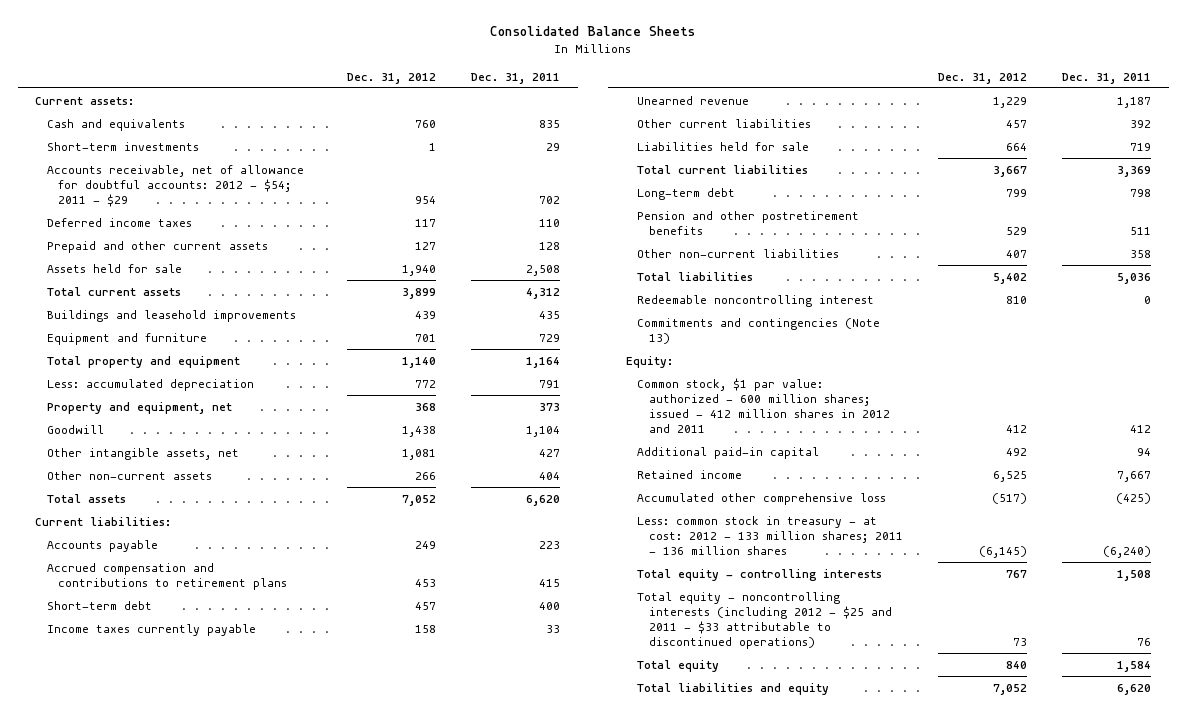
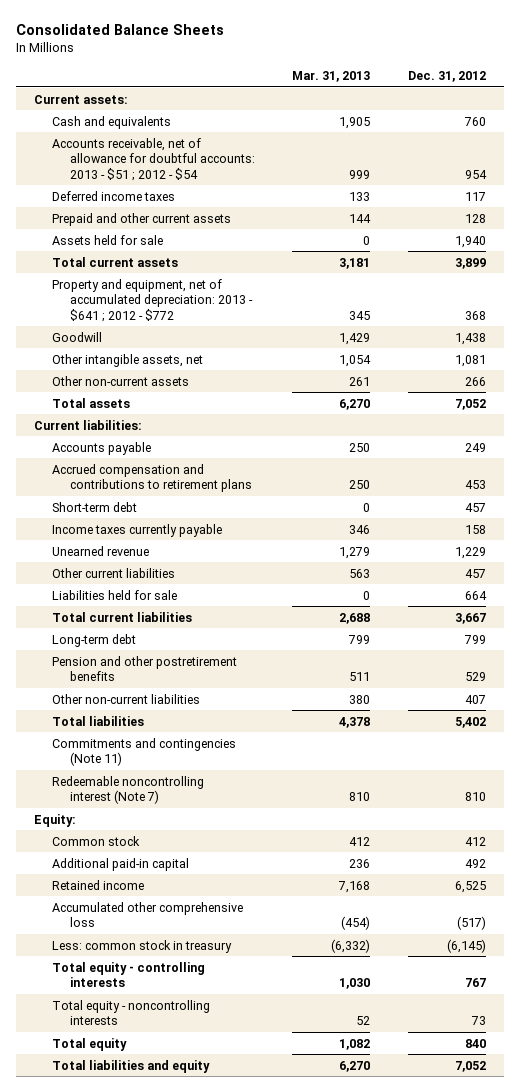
- | Dec. 31, 2012 | Dec. 31, 2011
+ | Mar. 31, 2013 | Dec. 31, 2012
- Short-term investments | 1 | 29
- Accounts receivable, net of allowance for doubtful accounts: 2012 - $54; 2011 - $29 | 954 | 702
+ Accounts receivable, net of allowance for doubtful accounts: 2013 - $51 ; 2012 - $54 | 999 | 954
- Prepaid and other current assets | 127 | 128
+ Prepaid and other current assets | 144 | 128
- Buildings and leasehold improvements | 439 | 435
- Equipment and furniture | 701 | 729
- Total property and equipment | 1,140 | 1,164
- Less: accumulated depreciation | 772 | 791
- Property and equipment, net | 368 | 373
+ Property and equipment, net of accumulated depreciation: 2013 - $641 ; 2012 - $772 | 345 | 368
- Redeemable noncontrolling interest | 810 | 0
- Commitments and contingencies (Note 13)
+ Commitments and contingencies (Note 11)
+ Redeemable noncontrolling interest (Note 7) | 810 | 810
- Common stock, $1 par value: authorized - 600 million shares; issued - 412 million shares in 2012 and 2011 | 412 | 412
+ Common stock | 412 | 412
- Less: common stock in treasury - at cost: 2012 - 133 million shares; 2011 - 136 million shares | (6,145) | (6,240)
+ Less: common stock in treasury | (6,332) | (6,145)
- Total equity - noncontrolling interests (including 2012 - $25 and 2011 - $33 attributable to discontinued operations) | 73 | 76
+ Total equity - noncontrolling interests | 52 | 73

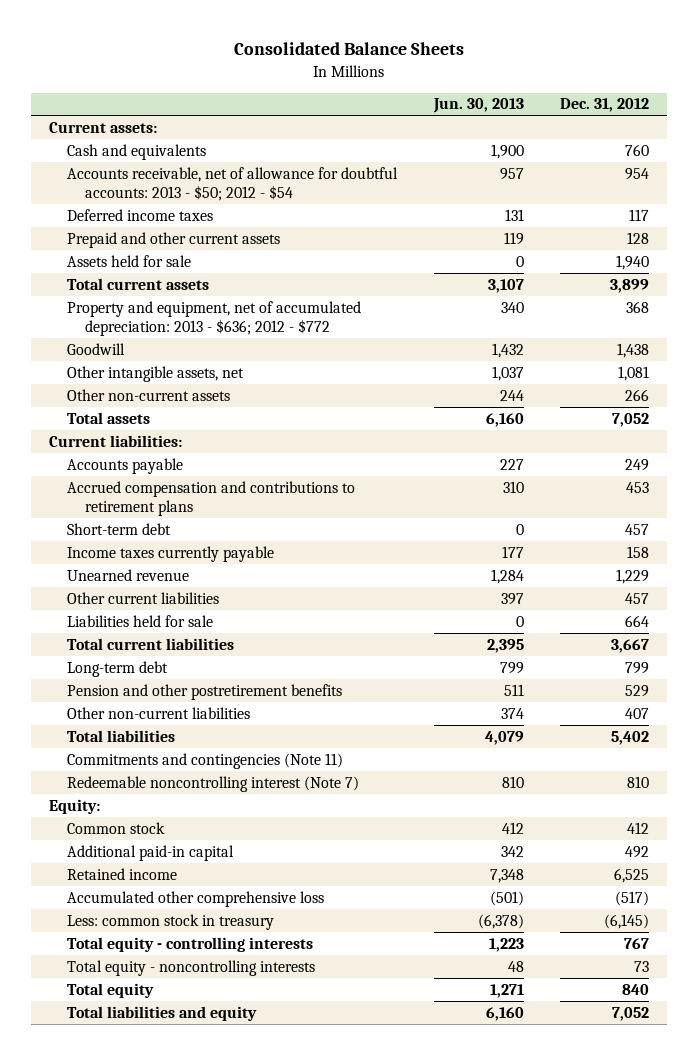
- | Mar. 31, 2013 | Dec. 31, 2012
+ | Jun. 30, 2013 | Dec. 31, 2012
- Accounts receivable, net of allowance for doubtful accounts: 2013 - $51 ; 2012 - $54 | 999 | 954
+ Accounts receivable, net of allowance for doubtful accounts: 2013 - $50; 2012 - $54 | 957 | 954
- Property and equipment, net of accumulated depreciation: 2013 - $641 ; 2012 - $772 | 345 | 368
+ Property and equipment, net of accumulated depreciation: 2013 - $636; 2012 - $772 | 340 | 368

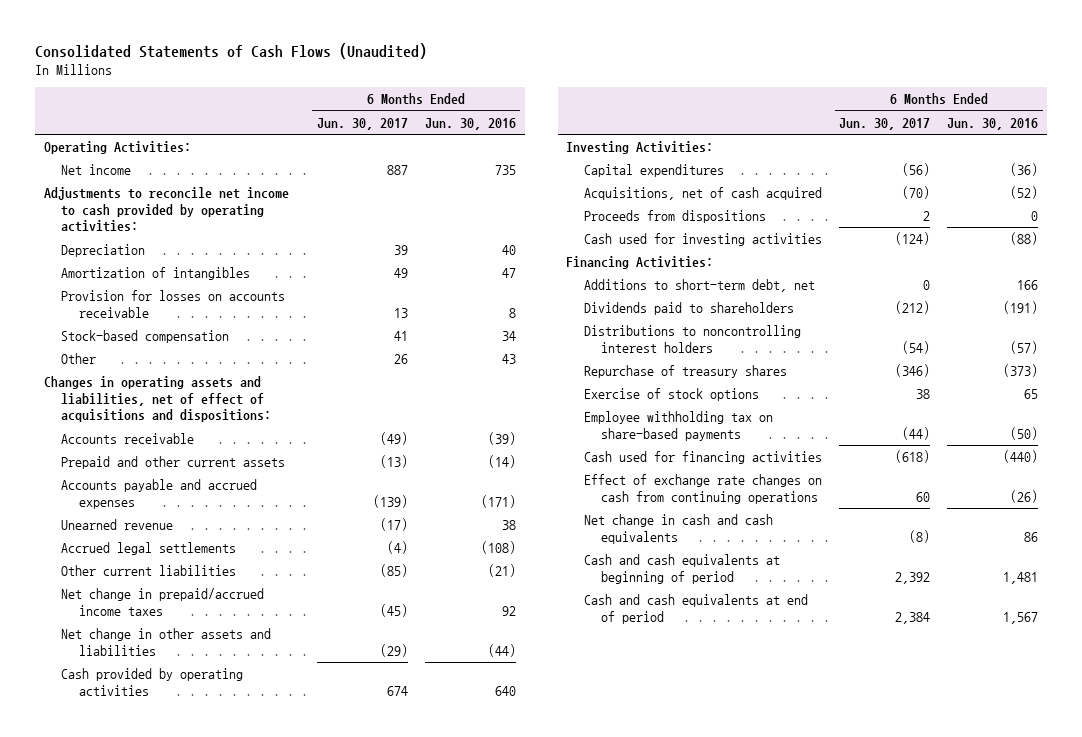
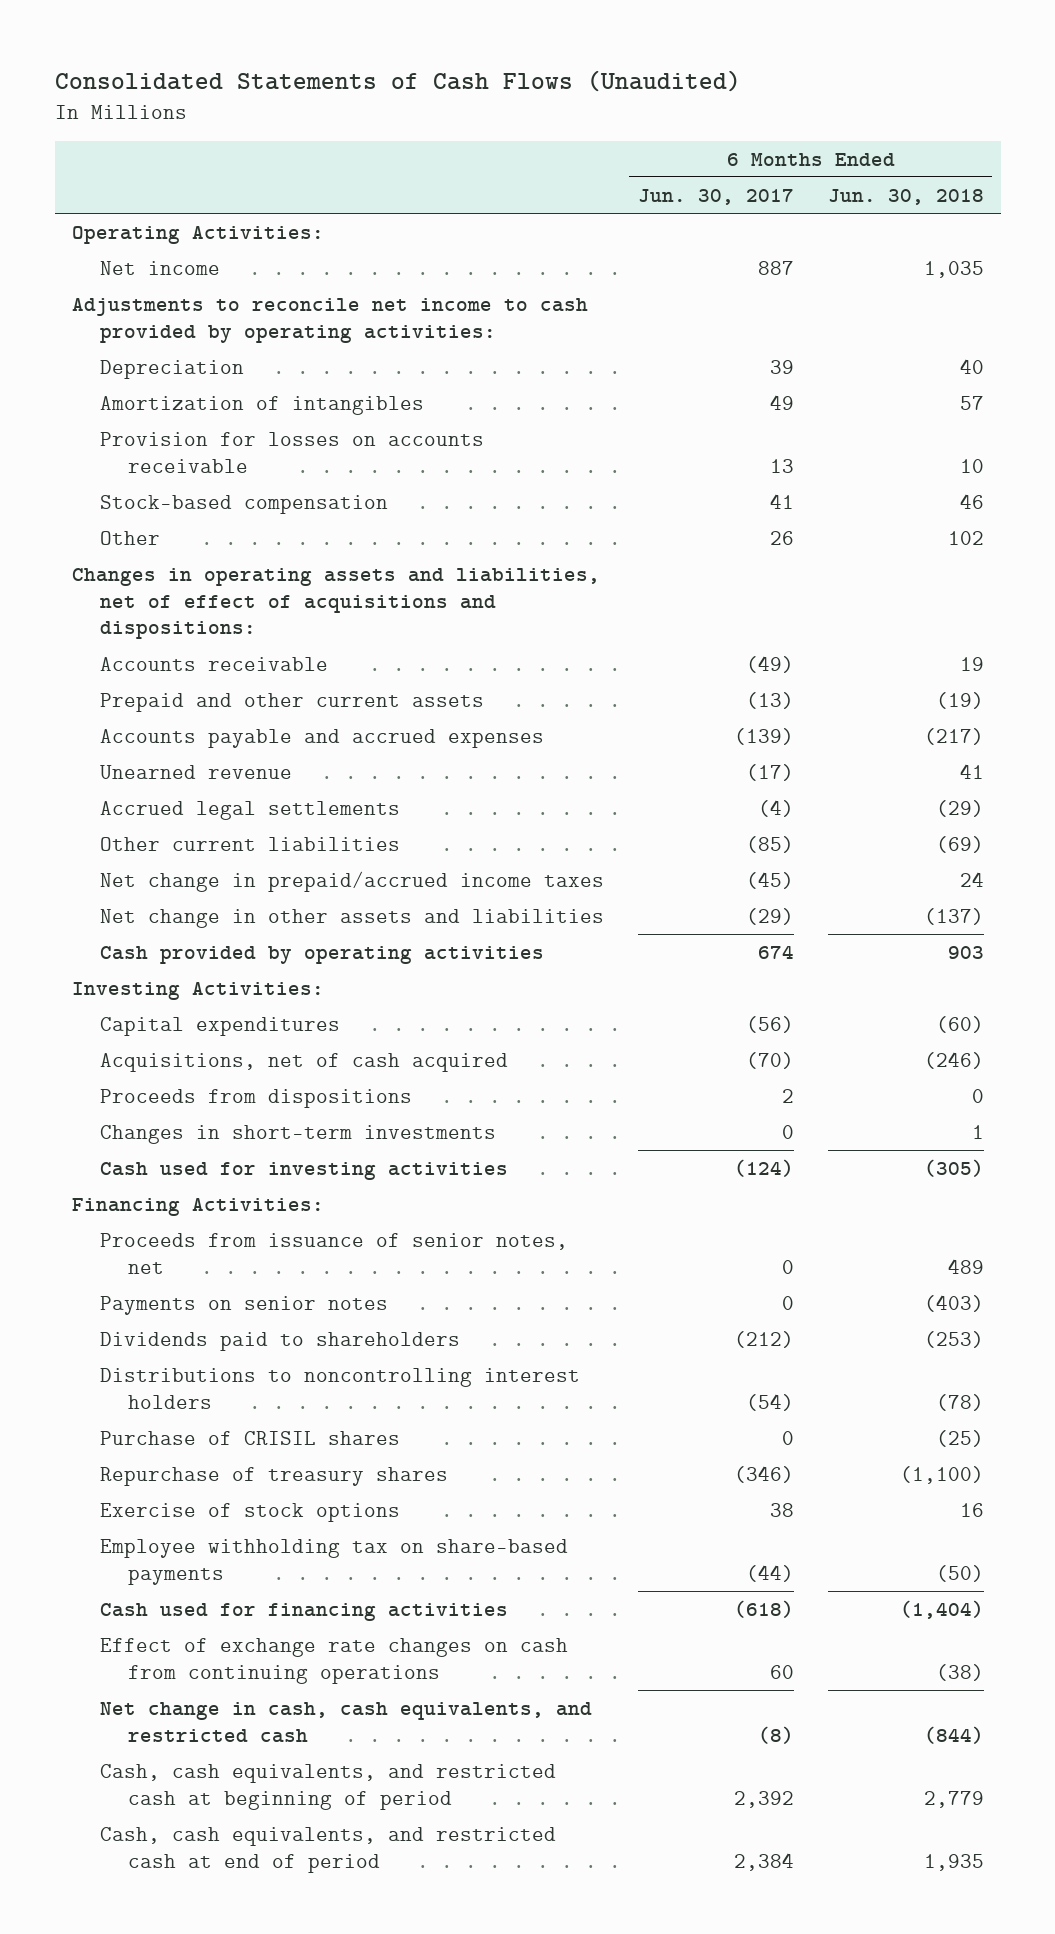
- | 6 Months Ended Jun. 30, 2017 | 6 Months Ended Jun. 30, 2016
+ | 6 Months Ended Jun. 30, 2017 | 6 Months Ended Jun. 30, 2018
+ Changes in short-term investments | 0 | 1
- Additions to short-term debt, net | 0 | 166
+ Proceeds from issuance of senior notes, net | 0 | 489
+ Payments on senior notes | 0 | (403)
+ Purchase of CRISIL shares | 0 | (25)
- Net change in cash and cash equivalents | (8) | 86
- Cash and cash equivalents at beginning of period | 2,392 | 1,481
- Cash and cash equivalents at end of period | 2,384 | 1,567
+ Net change in cash, cash equivalents, and restricted cash | (8) | (844)
+ Cash, cash equivalents, and restricted cash at beginning of period | 2,392 | 2,779
+ Cash, cash equivalents, and restricted cash at end of period | 2,384 | 1,935

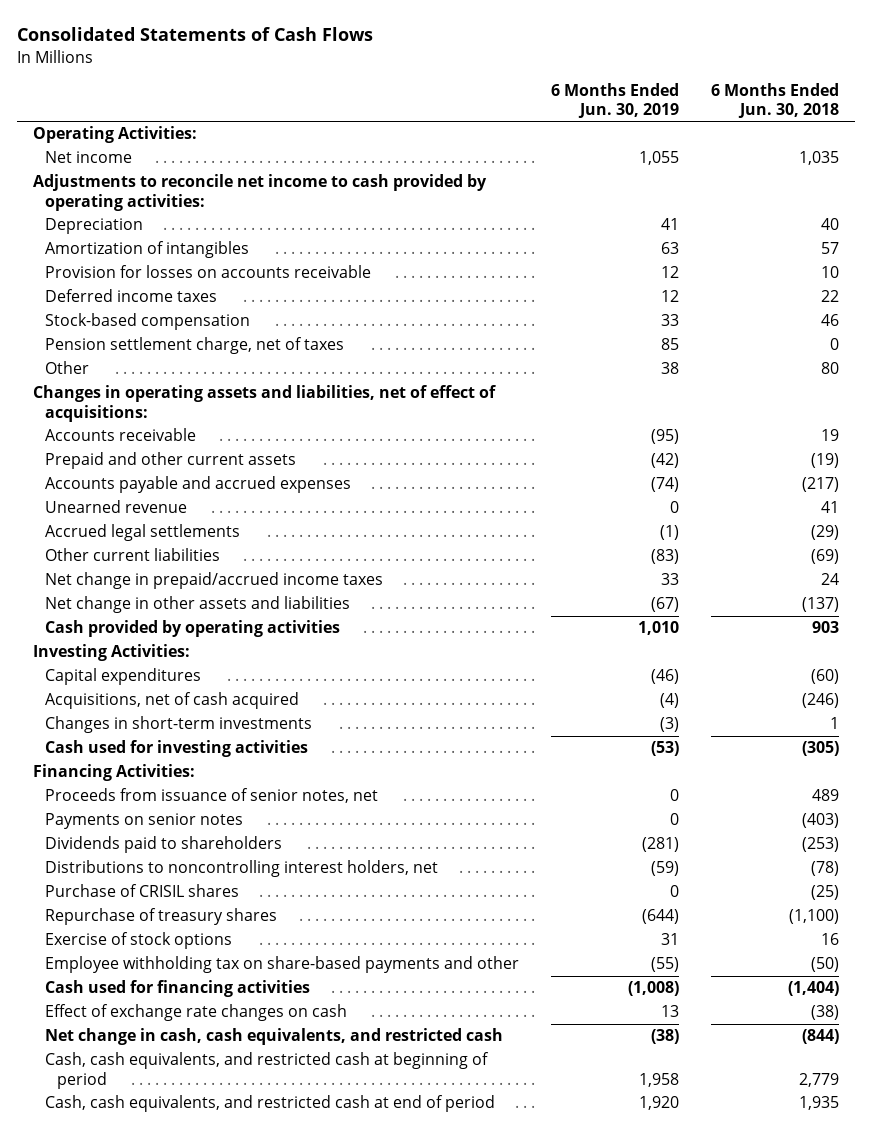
- Consolidated Statements of Cash Flows (Unaudited)
+ Consolidated Statements of Cash Flows
- | 6 Months Ended Jun. 30, 2017 | 6 Months Ended Jun. 30, 2018
+ | 6 Months Ended Jun. 30, 2019 | 6 Months Ended Jun. 30, 2018
+ Deferred income taxes | 12 | 22
- Other | 26 | 102
- Changes in operating assets and liabilities, net of effect of acquisitions and dispositions:
+ Pension settlement charge, net of taxes | 85 | 0
+ Other | 38 | 80
+ Changes in operating assets and liabilities, net of effect of acquisitions:
- Proceeds from dispositions | 2 | 0
- Distributions to noncontrolling interest holders | (54) | (78)
+ Distributions to noncontrolling interest holders, net | (59) | (78)
- Employee withholding tax on share-based payments | (44) | (50)
+ Employee withholding tax on share-based payments and other | (55) | (50)
- Effect of exchange rate changes on cash from continuing operations | 60 | (38)
+ Effect of exchange rate changes on cash | 13 | (38)

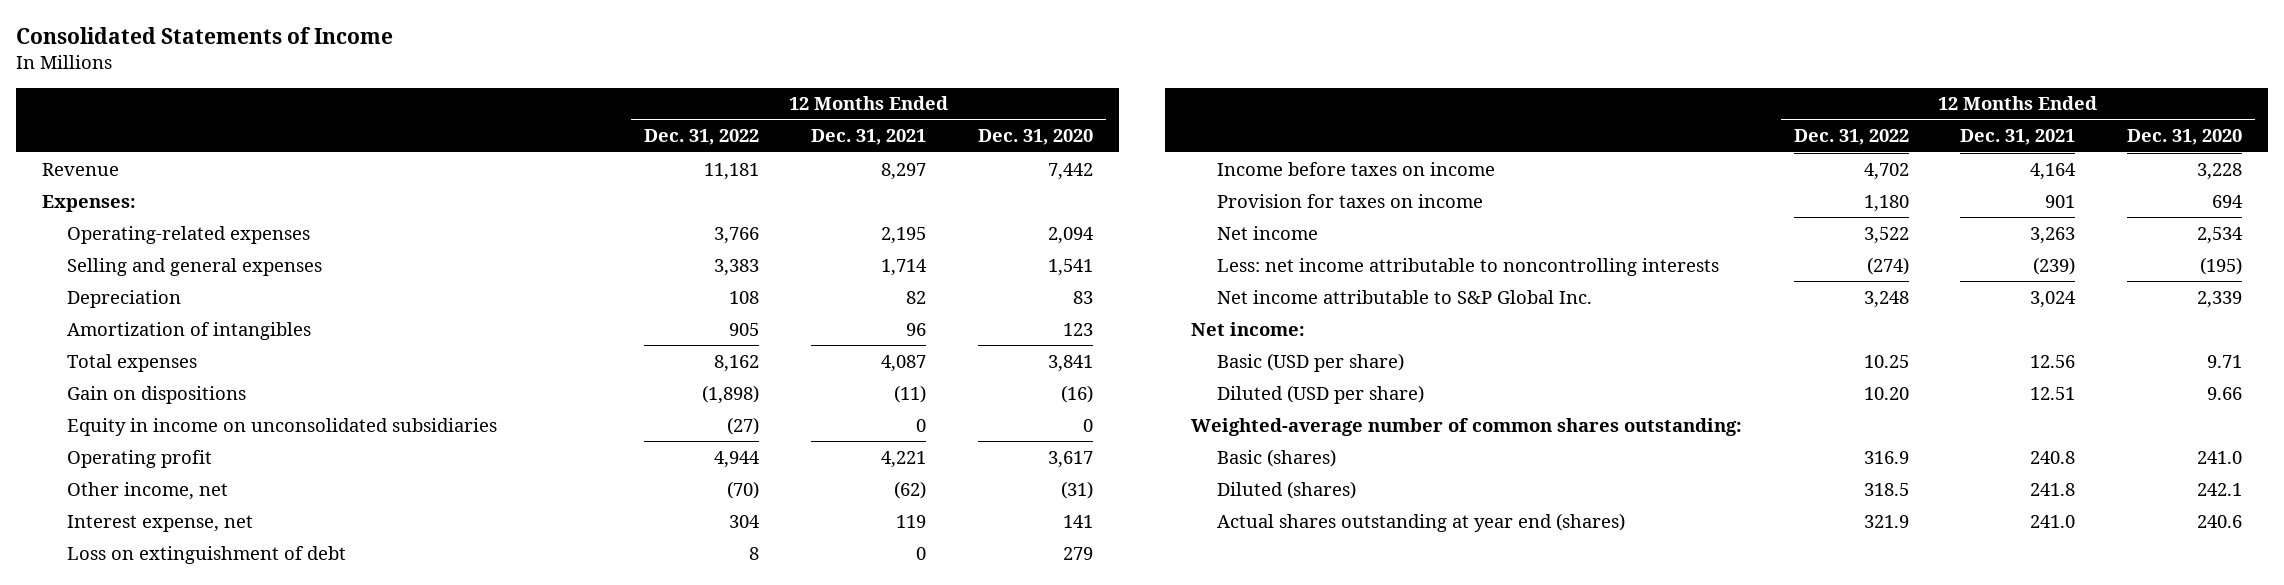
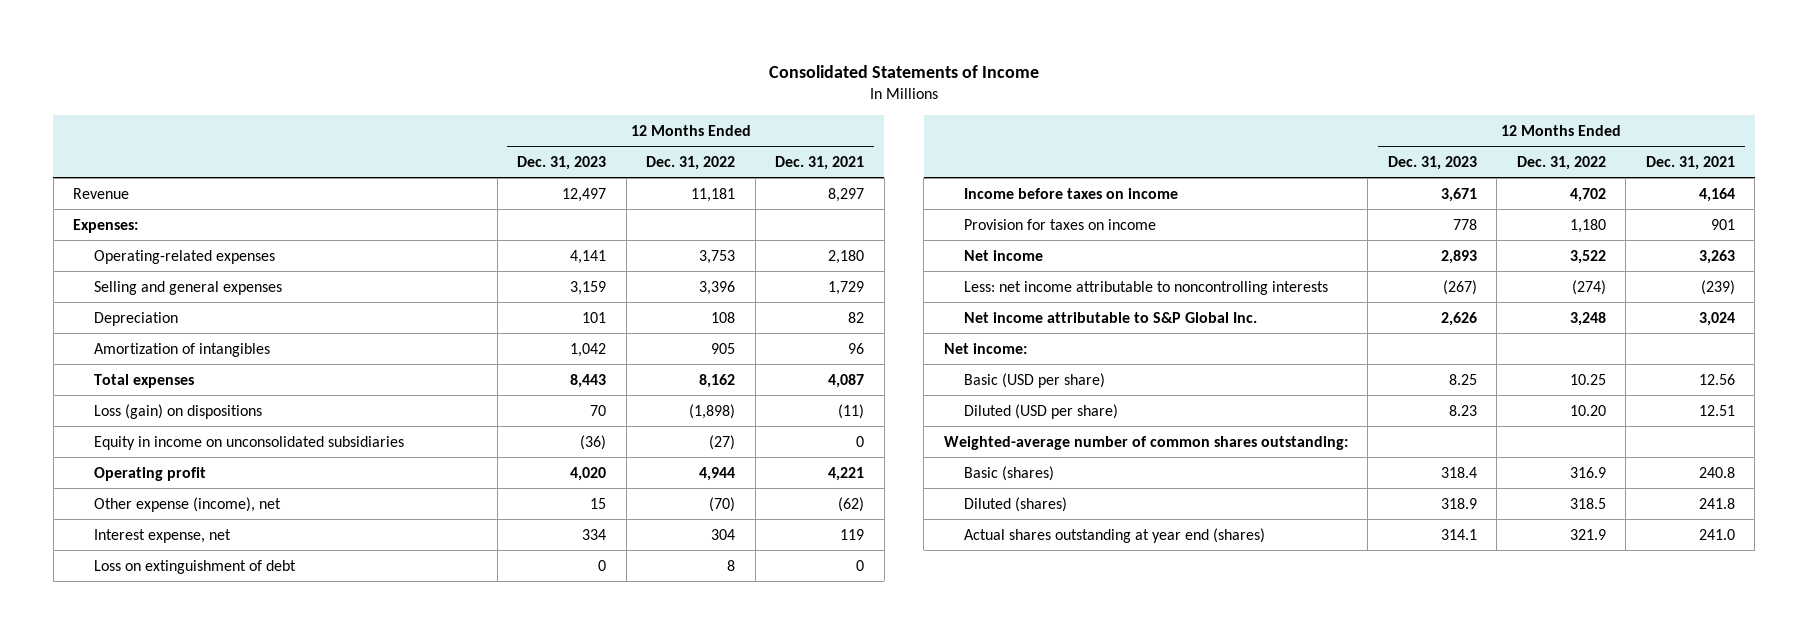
- | 12 Months Ended Dec. 31, 2022 | 12 Months Ended Dec. 31, 2021 | 12 Months Ended Dec. 31, 2020
+ | 12 Months Ended Dec. 31, 2023 | 12 Months Ended Dec. 31, 2022 | 12 Months Ended Dec. 31, 2021
- Operating-related expenses | 3,766 | 2,195 | 2,094
- Selling and general expenses | 3,383 | 1,714 | 1,541
+ Operating-related expenses | 4,141 | 3,753 | 2,180
+ Selling and general expenses | 3,159 | 3,396 | 1,729
- Gain on dispositions | (1,898) | (11) | (16)
+ Loss (gain) on dispositions | 70 | (1,898) | (11)
- Other income, net | (70) | (62) | (31)
+ Other expense (income), net | 15 | (70) | (62)

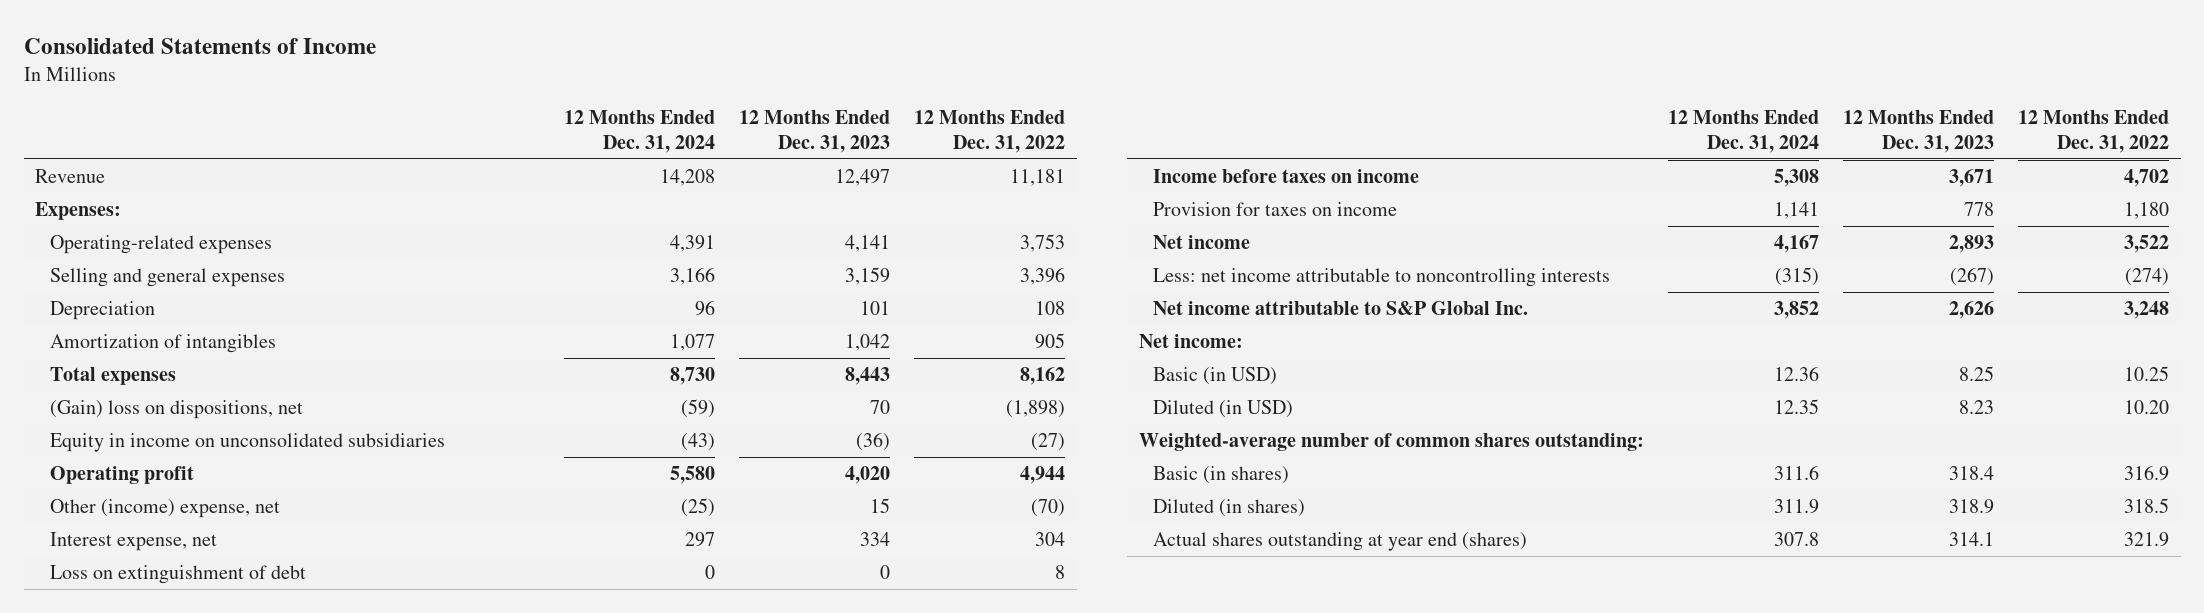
- | 12 Months Ended Dec. 31, 2023 | 12 Months Ended Dec. 31, 2022 | 12 Months Ended Dec. 31, 2021
+ | 12 Months Ended Dec. 31, 2024 | 12 Months Ended Dec. 31, 2023 | 12 Months Ended Dec. 31, 2022
- Loss (gain) on dispositions | 70 | (1,898) | (11)
+ (Gain) loss on dispositions, net | (59) | 70 | (1,898)
- Other expense (income), net | 15 | (70) | (62)
+ Other (income) expense, net | (25) | 15 | (70)
- Basic (USD per share) | 8.25 | 10.25 | 12.56
- Diluted (USD per share) | 8.23 | 10.20 | 12.51
+ Basic (in USD) | 12.36 | 8.25 | 10.25
+ Diluted (in USD) | 12.35 | 8.23 | 10.20
- Basic (shares) | 318.4 | 316.9 | 240.8
- Diluted (shares) | 318.9 | 318.5 | 241.8
+ Basic (in shares) | 311.6 | 318.4 | 316.9
+ Diluted (in shares) | 311.9 | 318.9 | 318.5

